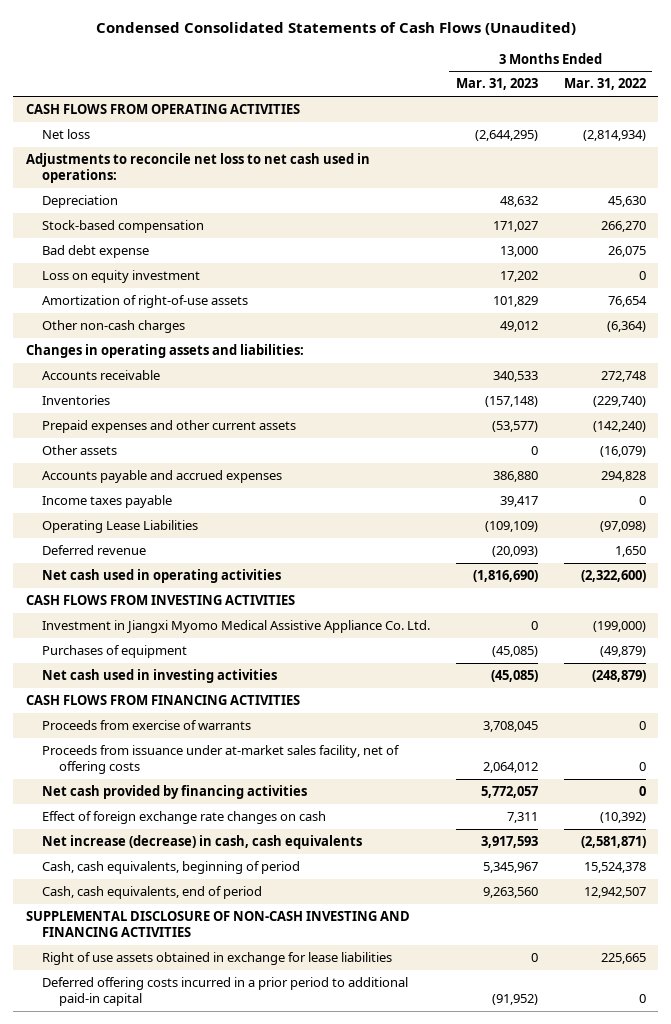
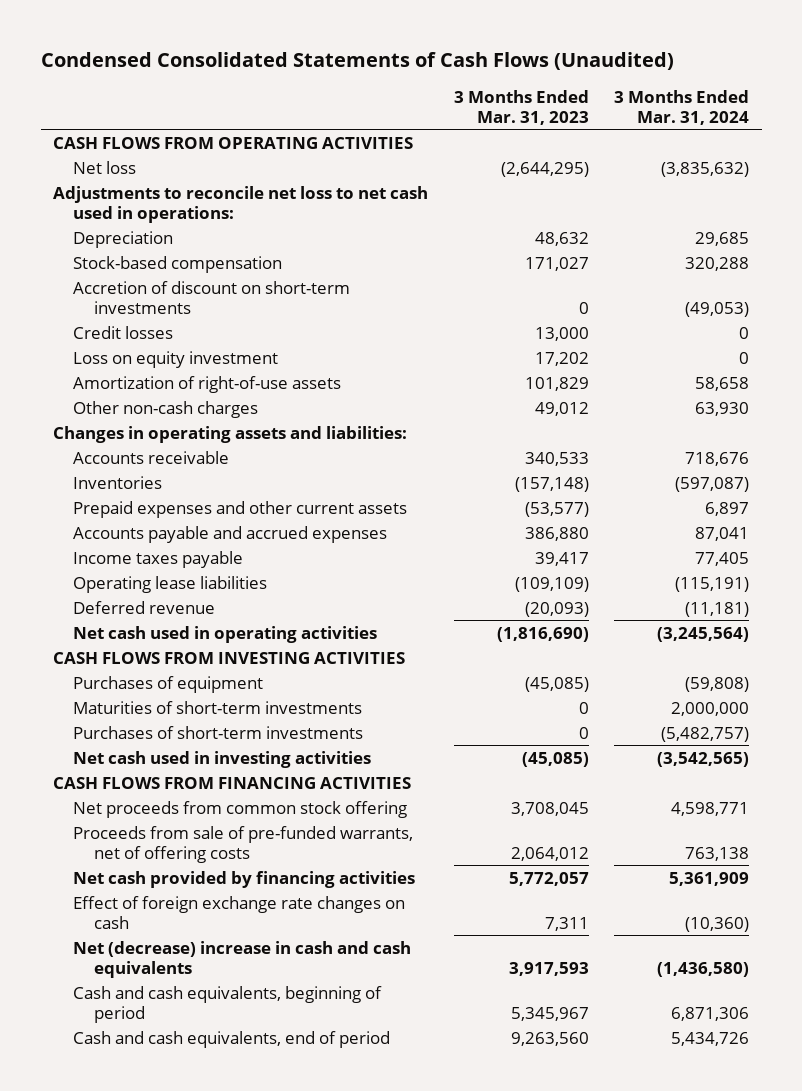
- | 3 Months Ended Mar. 31, 2023 | 3 Months Ended Mar. 31, 2022
+ | 3 Months Ended Mar. 31, 2023 | 3 Months Ended Mar. 31, 2024
- Bad debt expense | 13,000 | 26,075
+ Accretion of discount on short-term investments | 0 | (49,053)
+ Credit losses | 13,000 | 0
- Other assets | 0 | (16,079)
- Operating Lease Liabilities | (109,109) | (97,098)
+ Operating lease liabilities | (109,109) | (115,191)
- Investment in Jiangxi Myomo Medical Assistive Appliance Co. Ltd. | 0 | (199,000)
+ Maturities of short-term investments | 0 | 2,000,000
+ Purchases of short-term investments | 0 | (5,482,757)
- Proceeds from exercise of warrants | 3,708,045 | 0
- Proceeds from issuance under at-market sales facility, net of offering costs | 2,064,012 | 0
+ Net proceeds from common stock offering | 3,708,045 | 4,598,771
+ Proceeds from sale of pre-funded warrants, net of offering costs | 2,064,012 | 763,138
- Net increase (decrease) in cash, cash equivalents | 3,917,593 | (2,581,871)
- Cash, cash equivalents, beginning of period | 5,345,967 | 15,524,378
- Cash, cash equivalents, end of period | 9,263,560 | 12,942,507
- SUPPLEMENTAL DISCLOSURE OF NON-CASH INVESTING AND FINANCING ACTIVITIES
- Right of use assets obtained in exchange for lease liabilities | 0 | 225,665
- Deferred offering costs incurred in a prior period to additional paid-in capital | (91,952) | 0
+ Net (decrease) increase in cash and cash equivalents | 3,917,593 | (1,436,580)
+ Cash and cash equivalents, beginning of period | 5,345,967 | 6,871,306
+ Cash and cash equivalents, end of period | 9,263,560 | 5,434,726

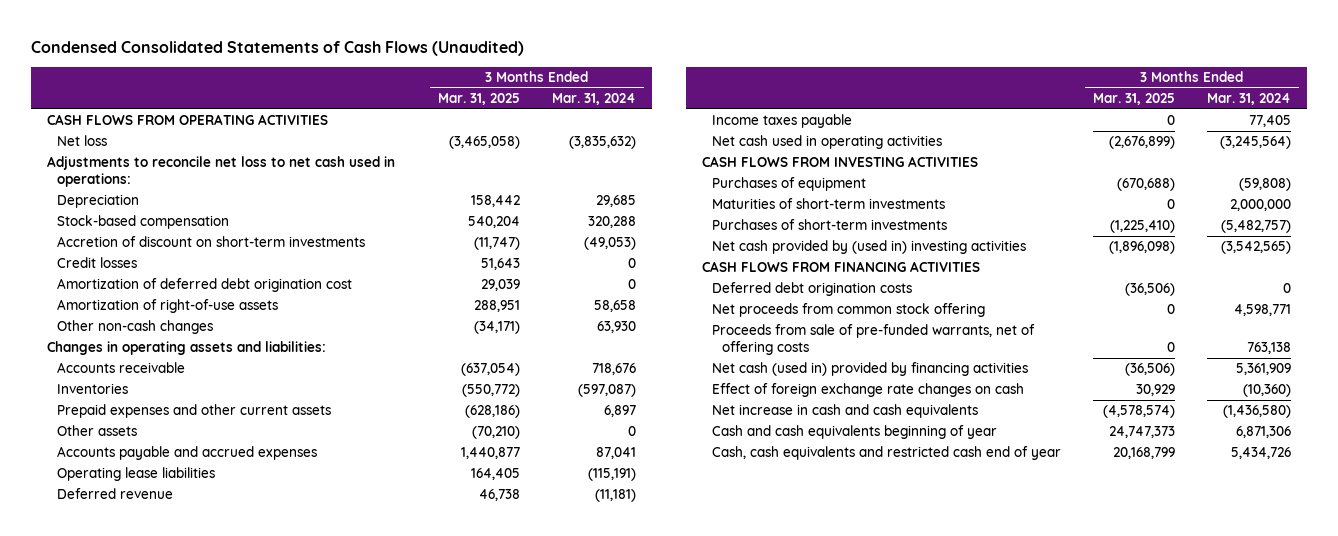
- | 3 Months Ended Mar. 31, 2023 | 3 Months Ended Mar. 31, 2024
+ | 3 Months Ended Mar. 31, 2025 | 3 Months Ended Mar. 31, 2024
- Loss on equity investment | 17,202 | 0
+ Amortization of deferred debt origination cost | 29,039 | 0
- Other non-cash charges | 49,012 | 63,930
+ Other non-cash changes | (34,171) | 63,930
+ Other assets | (70,210) | 0
moved down: Income taxes payable | 0 | 77,405
- Net cash used in investing activities | (45,085) | (3,542,565)
+ Net cash provided by (used in) investing activities | (1,896,098) | (3,542,565)
+ Deferred debt origination costs | (36,506) | 0
- Net cash provided by financing activities | 5,772,057 | 5,361,909
+ Net cash (used in) provided by financing activities | (36,506) | 5,361,909
- Net (decrease) increase in cash and cash equivalents | 3,917,593 | (1,436,580)
- Cash and cash equivalents, beginning of period | 5,345,967 | 6,871,306
- Cash and cash equivalents, end of period | 9,263,560 | 5,434,726
+ Net increase in cash and cash equivalents | (4,578,574) | (1,436,580)
+ Cash and cash equivalents beginning of year | 24,747,373 | 6,871,306
+ Cash, cash equivalents and restricted cash end of year | 20,168,799 | 5,434,726

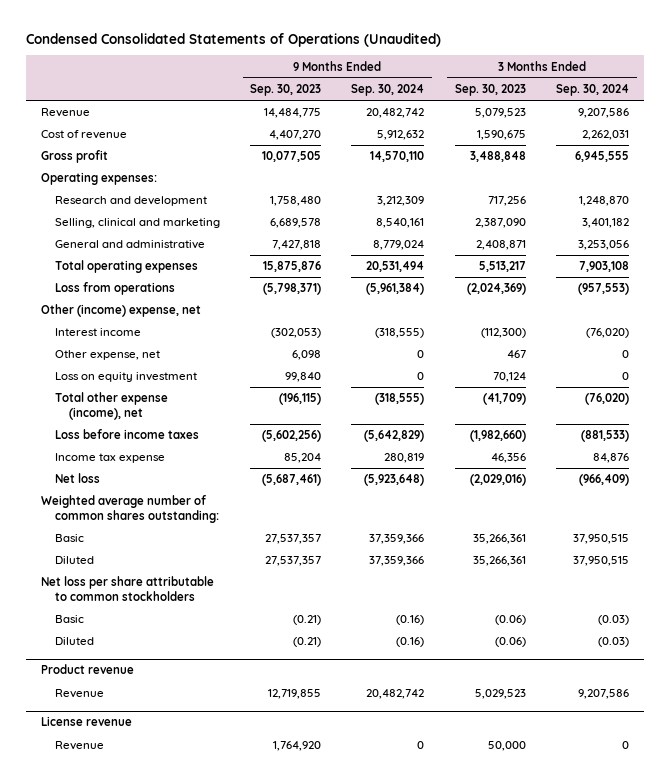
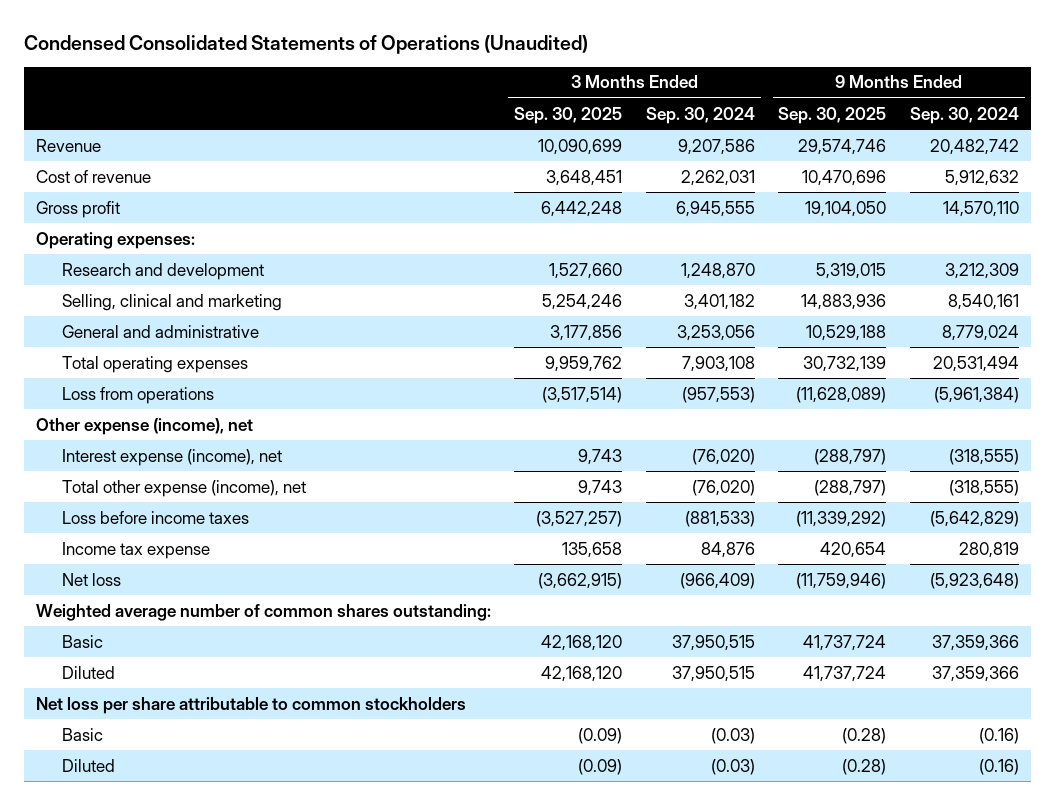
- | 9 Months Ended Sep. 30, 2023 | 9 Months Ended Sep. 30, 2024 | 3 Months Ended Sep. 30, 2023 | 3 Months Ended Sep. 30, 2024
+ | 3 Months Ended Sep. 30, 2025 | 3 Months Ended Sep. 30, 2024 | 9 Months Ended Sep. 30, 2025 | 9 Months Ended Sep. 30, 2024
- Other (income) expense, net
- Interest income | (302,053) | (318,555) | (112,300) | (76,020)
- Other expense, net | 6,098 | 0 | 467 | 0
- Loss on equity investment | 99,840 | 0 | 70,124 | 0
+ Other expense (income), net
+ Interest expense (income), net | 9,743 | (76,020) | (288,797) | (318,555)
- Product revenue
- Revenue | 12,719,855 | 20,482,742 | 5,029,523 | 9,207,586
- License revenue
- Revenue | 1,764,920 | 0 | 50,000 | 0

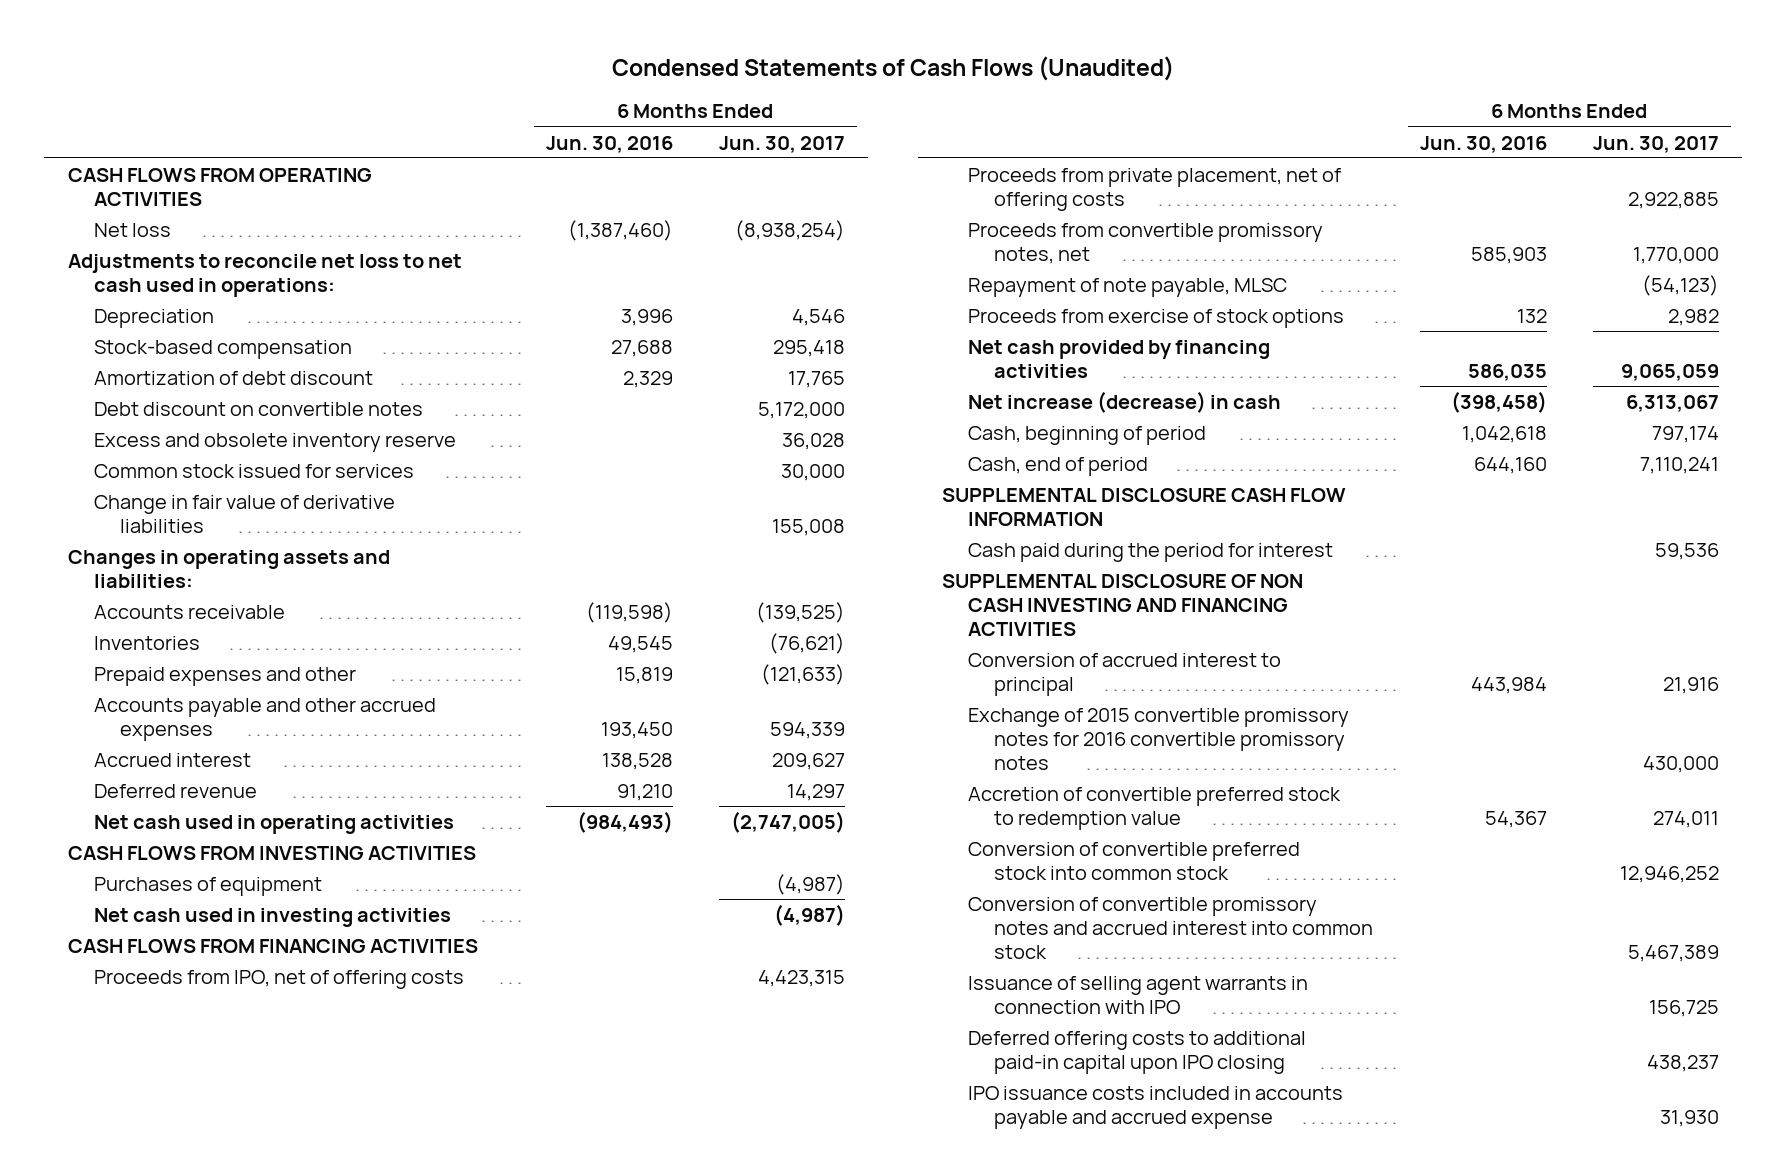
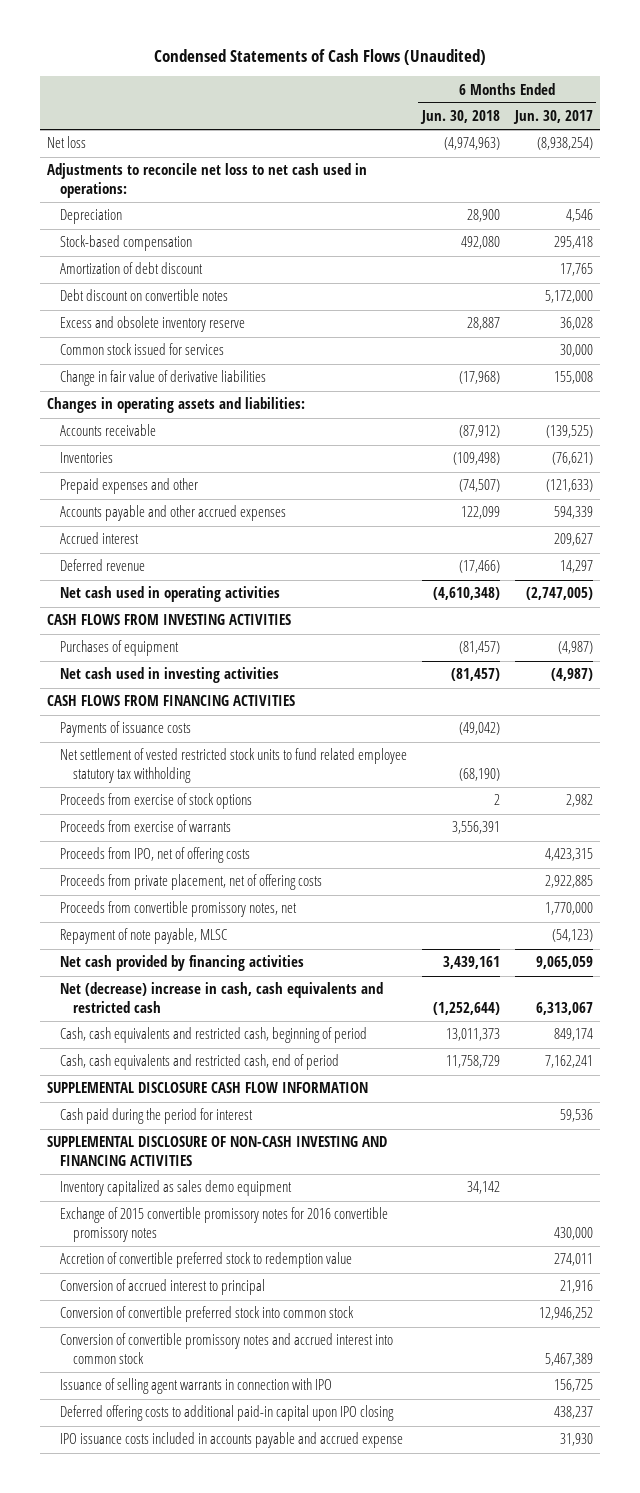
- | 6 Months Ended Jun. 30, 2016 | 6 Months Ended Jun. 30, 2017
+ | 6 Months Ended Jun. 30, 2018 | 6 Months Ended Jun. 30, 2017
- CASH FLOWS FROM OPERATING ACTIVITIES
+ Payments of issuance costs | (49,042) |
+ Net settlement of vested restricted stock units to fund related employee statutory tax withholding | (68,190) |
moved up: Proceeds from exercise of stock options | 2 | 2,982
+ Proceeds from exercise of warrants | 3,556,391 |
- Net increase (decrease) in cash | (398,458) | 6,313,067
- Cash, beginning of period | 1,042,618 | 797,174
- Cash, end of period | 644,160 | 7,110,241
+ Net (decrease) increase in cash, cash equivalents and restricted cash | (1,252,644) | 6,313,067
+ Cash, cash equivalents and restricted cash, beginning of period | 13,011,373 | 849,174
+ Cash, cash equivalents and restricted cash, end of period | 11,758,729 | 7,162,241
- SUPPLEMENTAL DISCLOSURE OF NON CASH INVESTING AND FINANCING ACTIVITIES
+ SUPPLEMENTAL DISCLOSURE OF NON-CASH INVESTING AND FINANCING ACTIVITIES
+ Inventory capitalized as sales demo equipment | 34,142 |
moved down: Conversion of accrued interest to principal | | 21,916

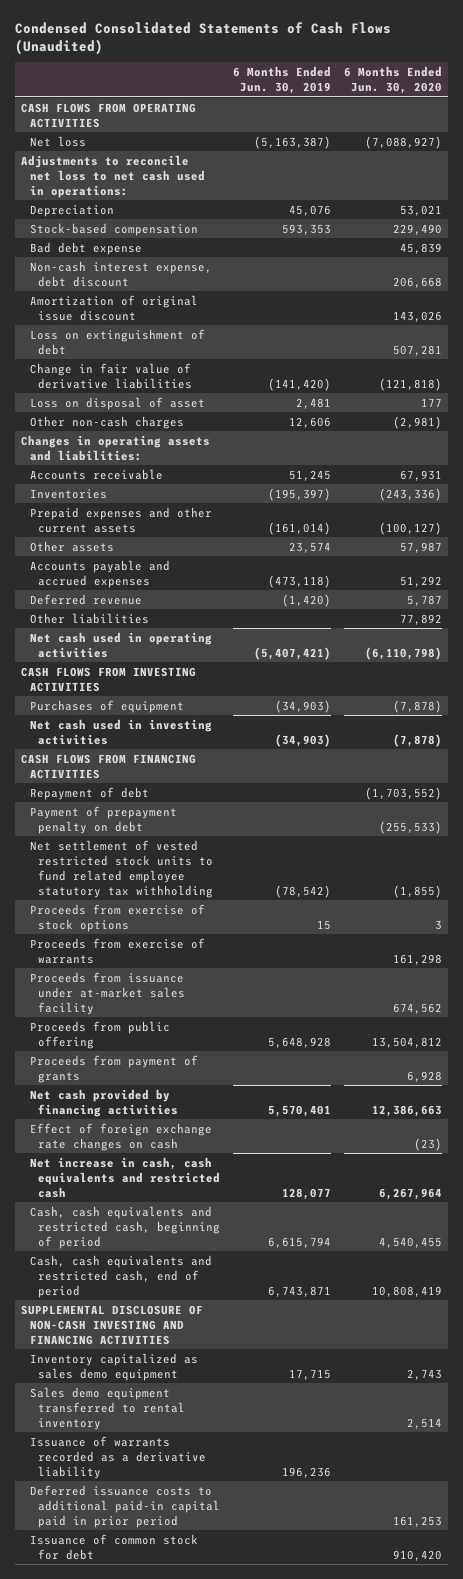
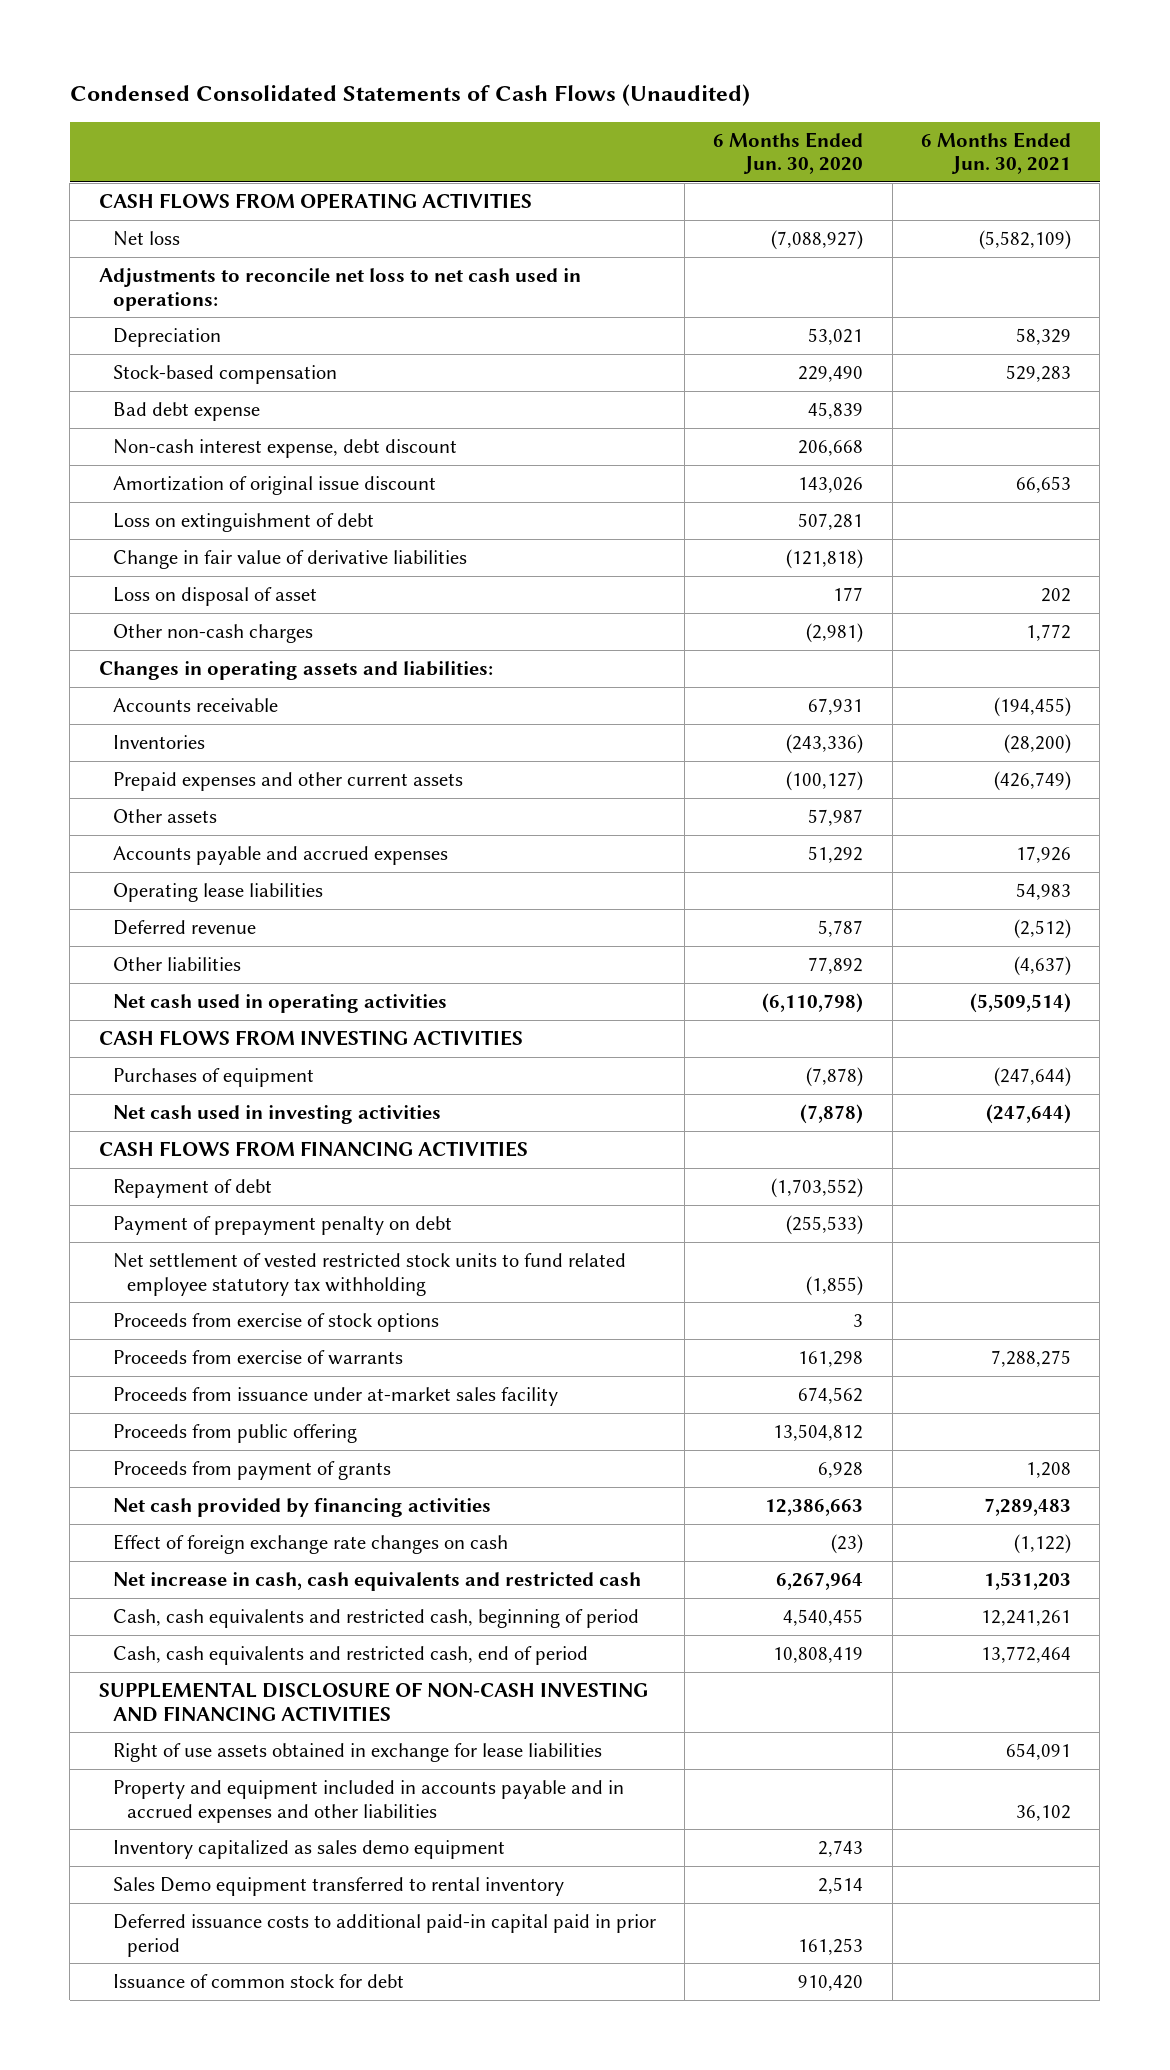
- | 6 Months Ended Jun. 30, 2019 | 6 Months Ended Jun. 30, 2020
+ | 6 Months Ended Jun. 30, 2020 | 6 Months Ended Jun. 30, 2021
+ Operating lease liabilities | | 54,983
+ Right of use assets obtained in exchange for lease liabilities | | 654,091
+ Property and equipment included in accounts payable and in accrued expenses and other liabilities | | 36,102
- Sales demo equipment transferred to rental inventory | | 2,514
- Issuance of warrants recorded as a derivative liability | 196,236 |
+ Sales Demo equipment transferred to rental inventory | 2,514 |

